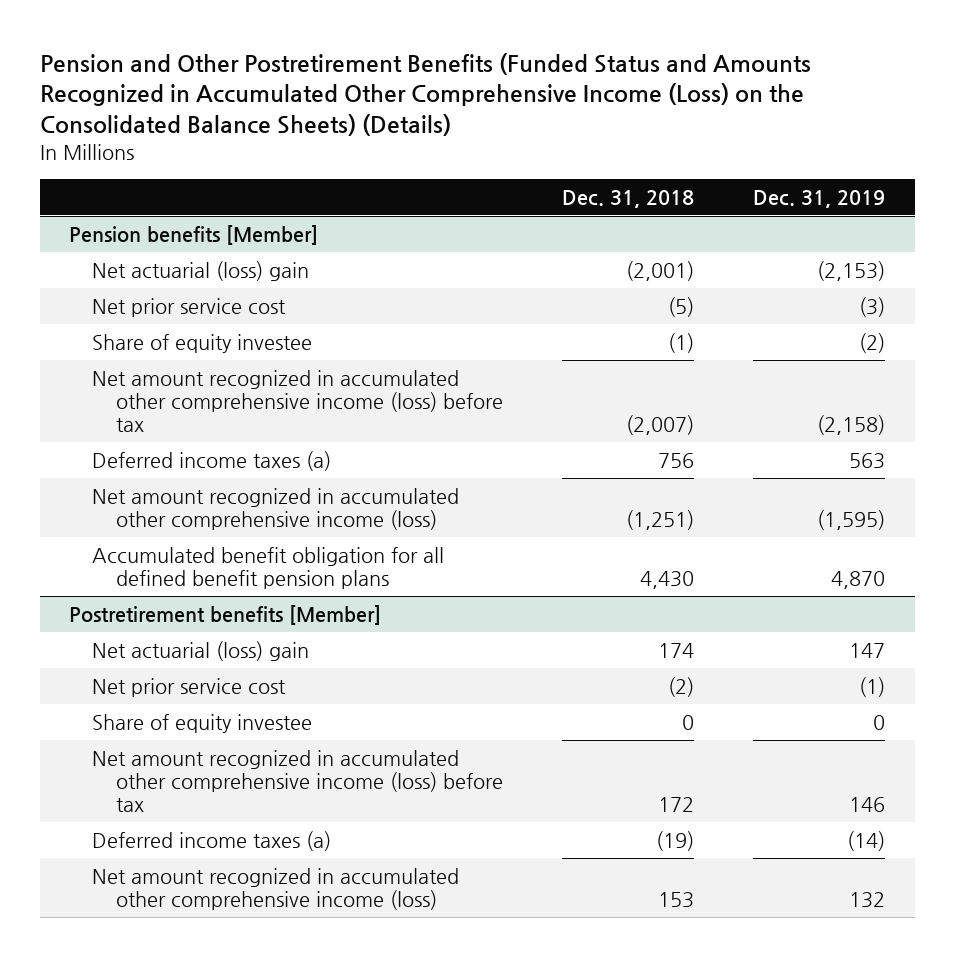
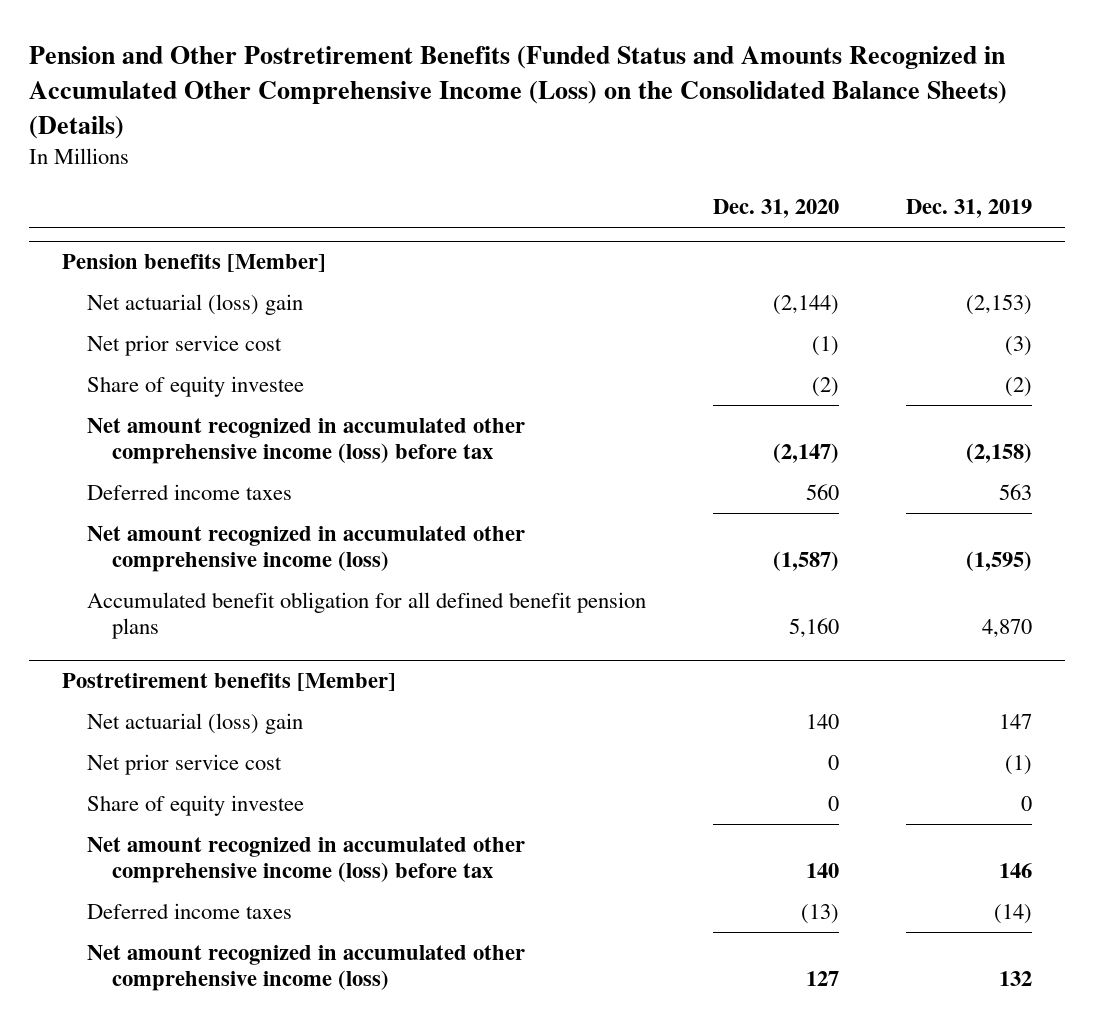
- | Dec. 31, 2018 | Dec. 31, 2019
+ | Dec. 31, 2020 | Dec. 31, 2019
@ Pension benefits [Member]
- Deferred income taxes (a) | 756 | 563
+ Deferred income taxes | 560 | 563
@ Postretirement benefits [Member]
- Deferred income taxes (a) | (19) | (14)
+ Deferred income taxes | (13) | (14)

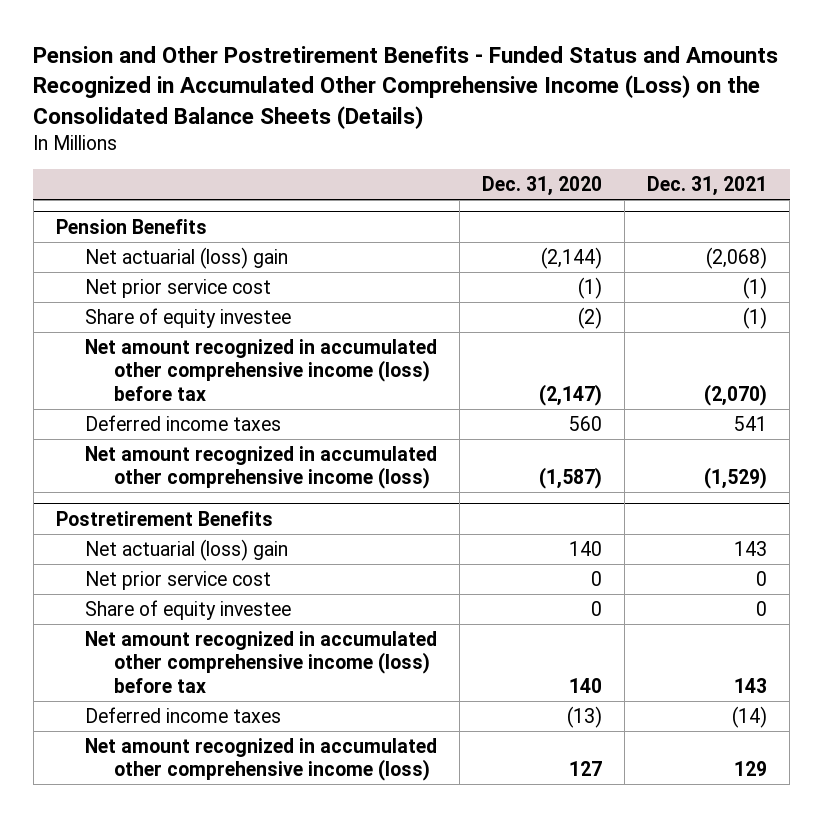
- Pension and Other Postretirement Benefits (Funded Status and Amounts Recognized in Accumulated Other Comprehensive Income (Loss) on the Consolidated Balance Sheets) (Details)
+ Pension and Other Postretirement Benefits - Funded Status and Amounts Recognized in Accumulated Other Comprehensive Income (Loss) on the Consolidated Balance Sheets (Details)
- | Dec. 31, 2020 | Dec. 31, 2019
+ | Dec. 31, 2020 | Dec. 31, 2021
- Pension benefits [Member]
+ Pension Benefits
- Accumulated benefit obligation for all defined benefit pension plans | 5,160 | 4,870
- Postretirement benefits [Member]
+ Postretirement Benefits

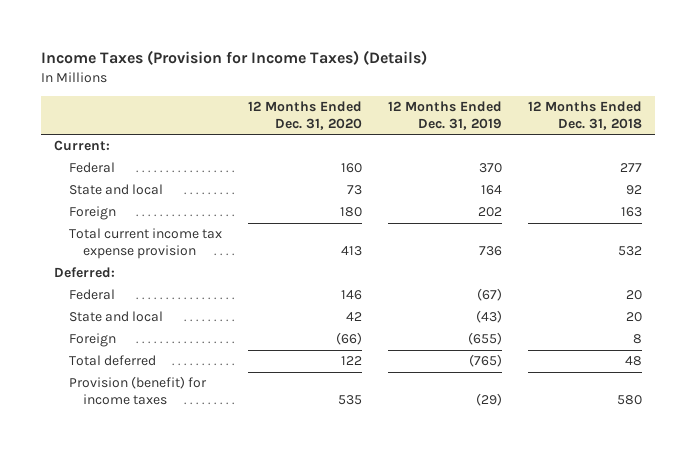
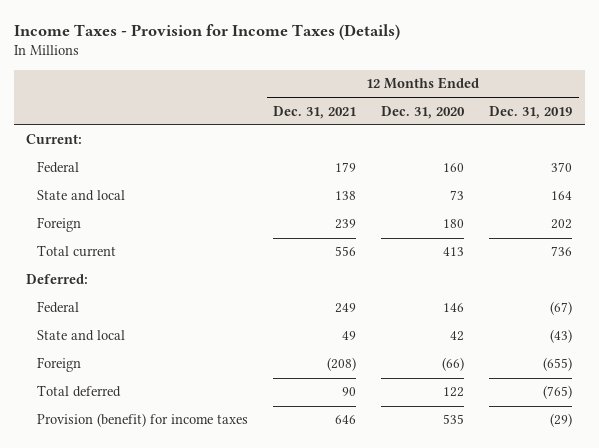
- Income Taxes (Provision for Income Taxes) (Details)
+ Income Taxes - Provision for Income Taxes (Details)
- | 12 Months Ended Dec. 31, 2020 | 12 Months Ended Dec. 31, 2019 | 12 Months Ended Dec. 31, 2018
+ | 12 Months Ended Dec. 31, 2021 | 12 Months Ended Dec. 31, 2020 | 12 Months Ended Dec. 31, 2019
- Total current income tax expense provision | 413 | 736 | 532
+ Total current | 556 | 413 | 736

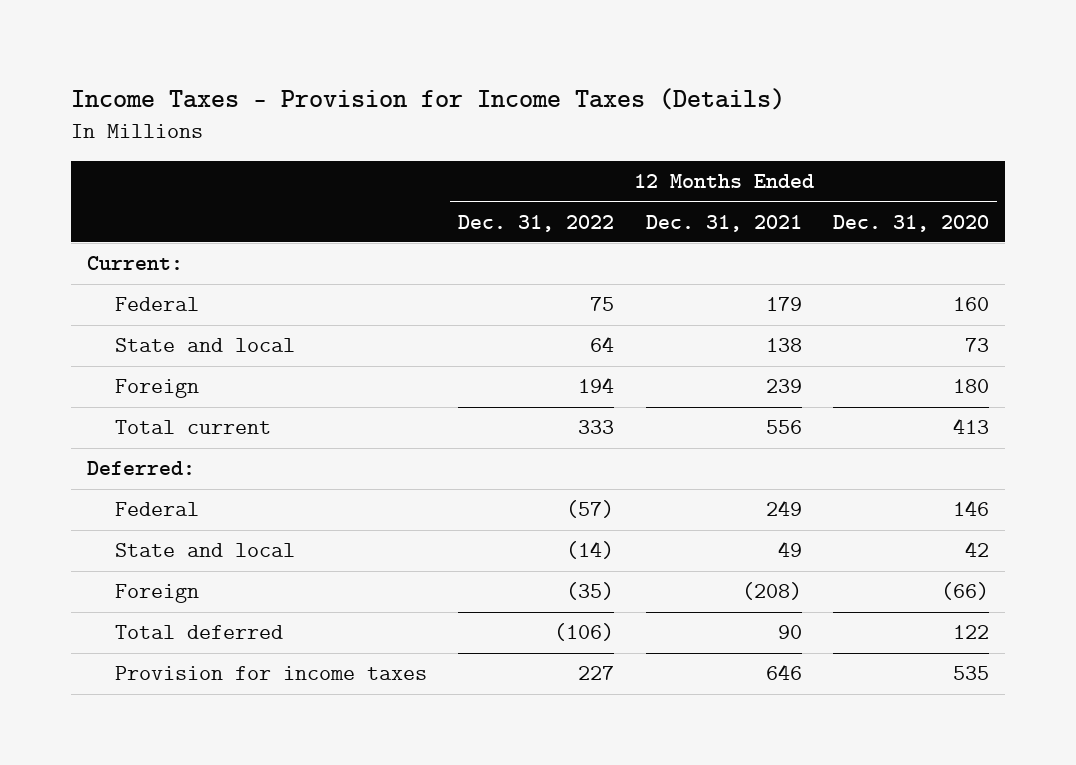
- | 12 Months Ended Dec. 31, 2021 | 12 Months Ended Dec. 31, 2020 | 12 Months Ended Dec. 31, 2019
+ | 12 Months Ended Dec. 31, 2022 | 12 Months Ended Dec. 31, 2021 | 12 Months Ended Dec. 31, 2020
- Provision (benefit) for income taxes | 646 | 535 | (29)
+ Provision for income taxes | 227 | 646 | 535

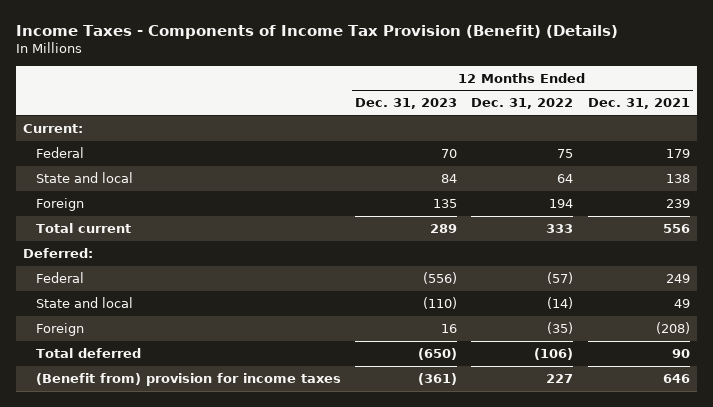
- Income Taxes - Provision for Income Taxes (Details)
+ Income Taxes - Components of Income Tax Provision (Benefit) (Details)
- | 12 Months Ended Dec. 31, 2022 | 12 Months Ended Dec. 31, 2021 | 12 Months Ended Dec. 31, 2020
+ | 12 Months Ended Dec. 31, 2023 | 12 Months Ended Dec. 31, 2022 | 12 Months Ended Dec. 31, 2021
- Provision for income taxes | 227 | 646 | 535
+ (Benefit from) provision for income taxes | (361) | 227 | 646

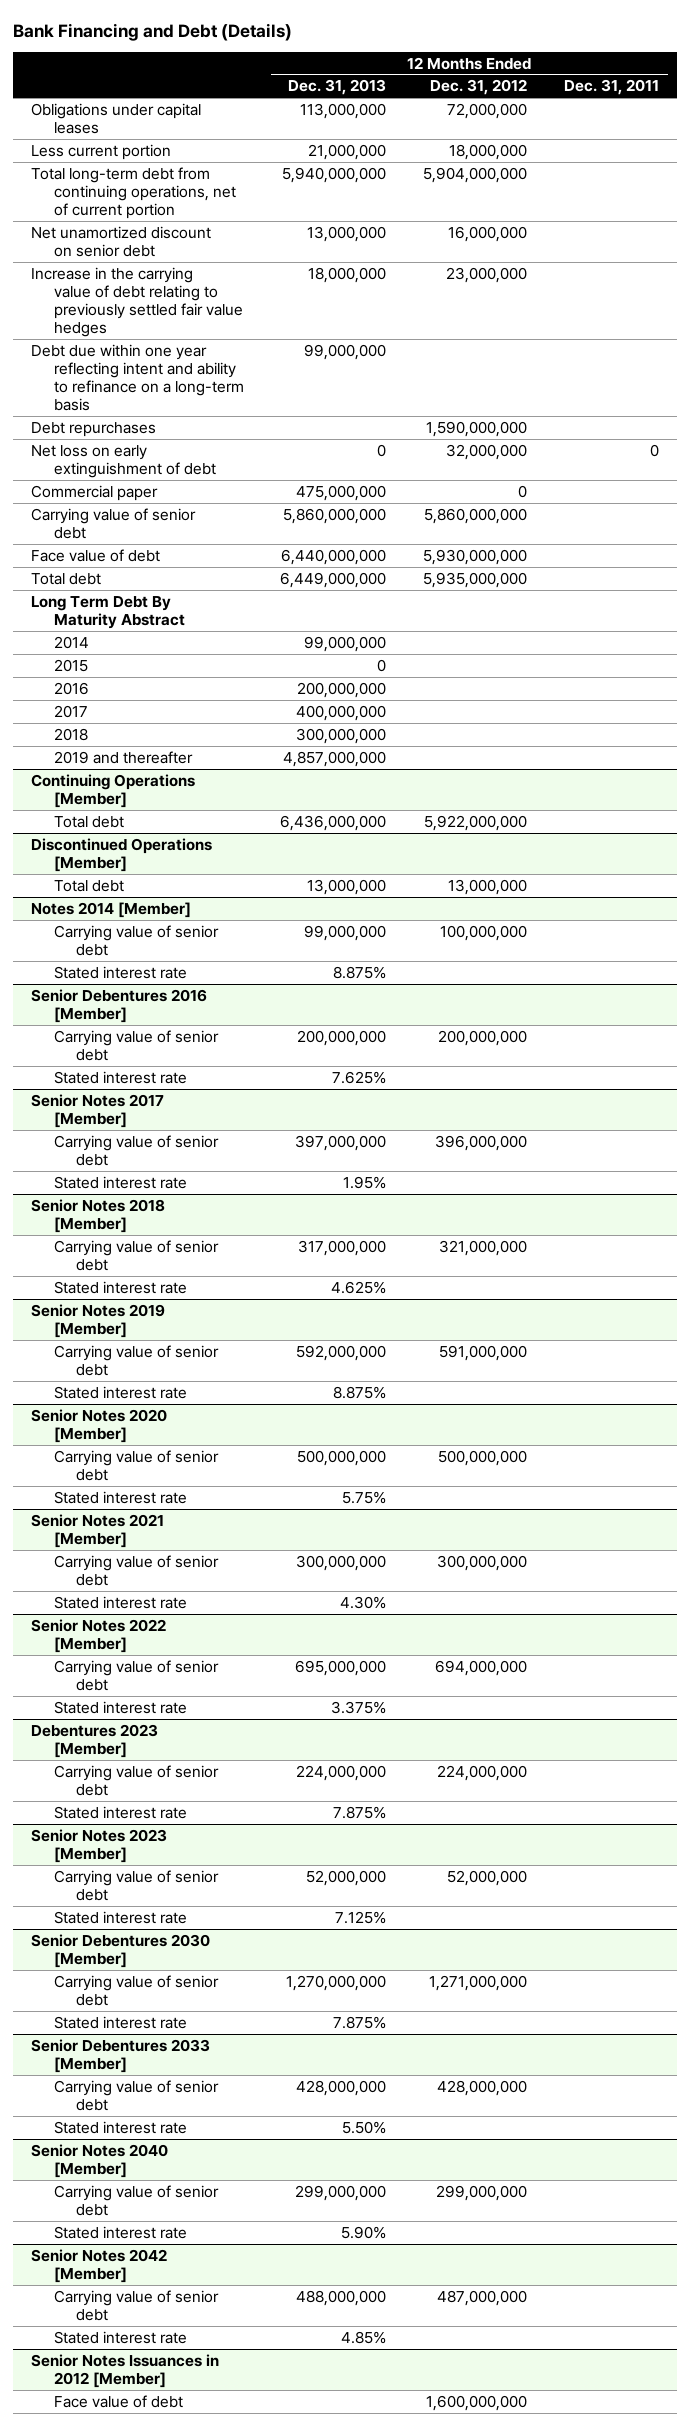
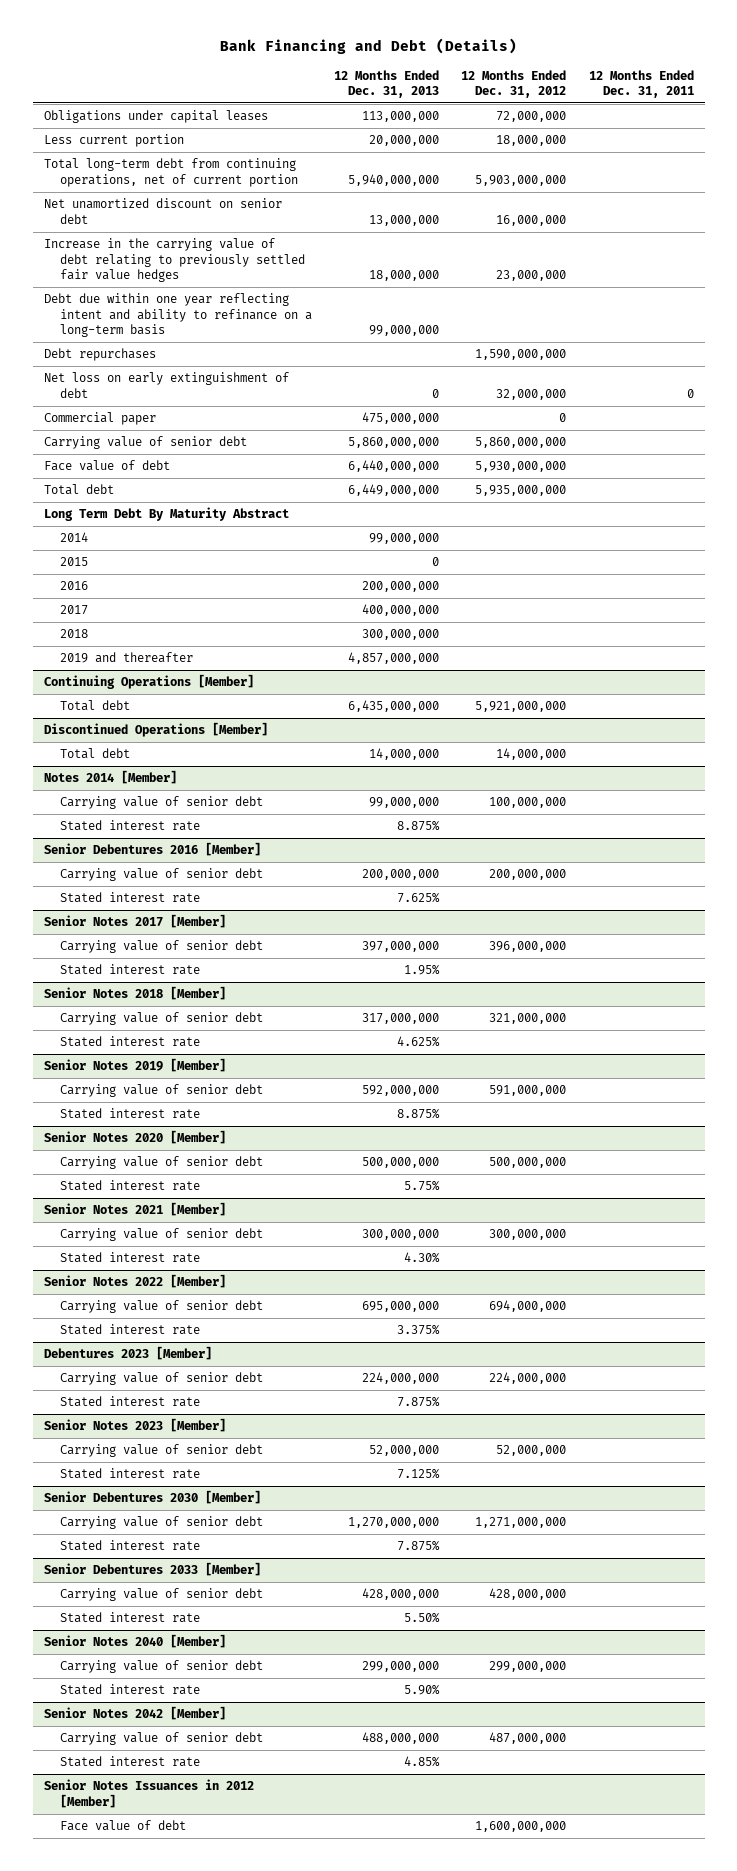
- Less current portion | 21,000,000 | 18,000,000 |
- Total long-term debt from continuing operations, net of current portion | 5,940,000,000 | 5,904,000,000 |
+ Less current portion | 20,000,000 | 18,000,000 |
+ Total long-term debt from continuing operations, net of current portion | 5,940,000,000 | 5,903,000,000 |
@ Continuing Operations [Member]
- Total debt | 6,436,000,000 | 5,922,000,000 |
+ Total debt | 6,435,000,000 | 5,921,000,000 |
@ Discontinued Operations [Member]
- Total debt | 13,000,000 | 13,000,000 |
+ Total debt | 14,000,000 | 14,000,000 |

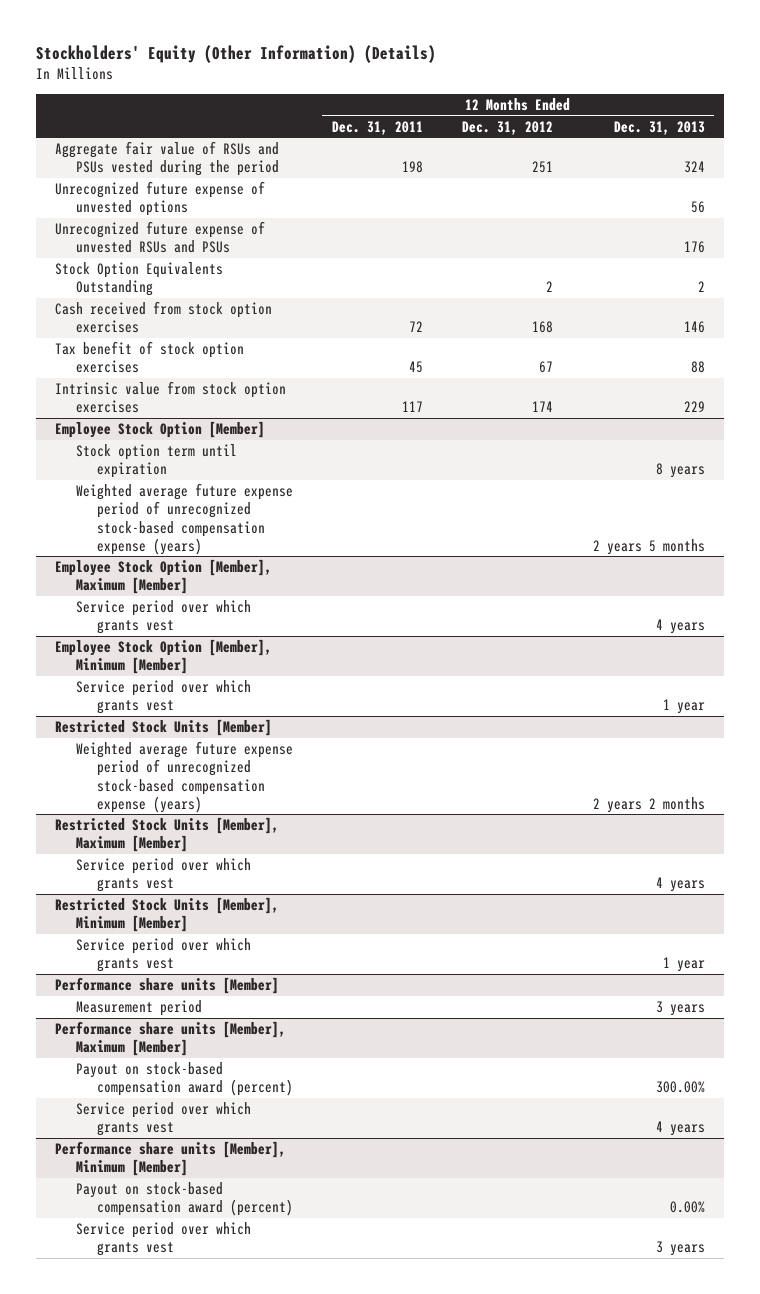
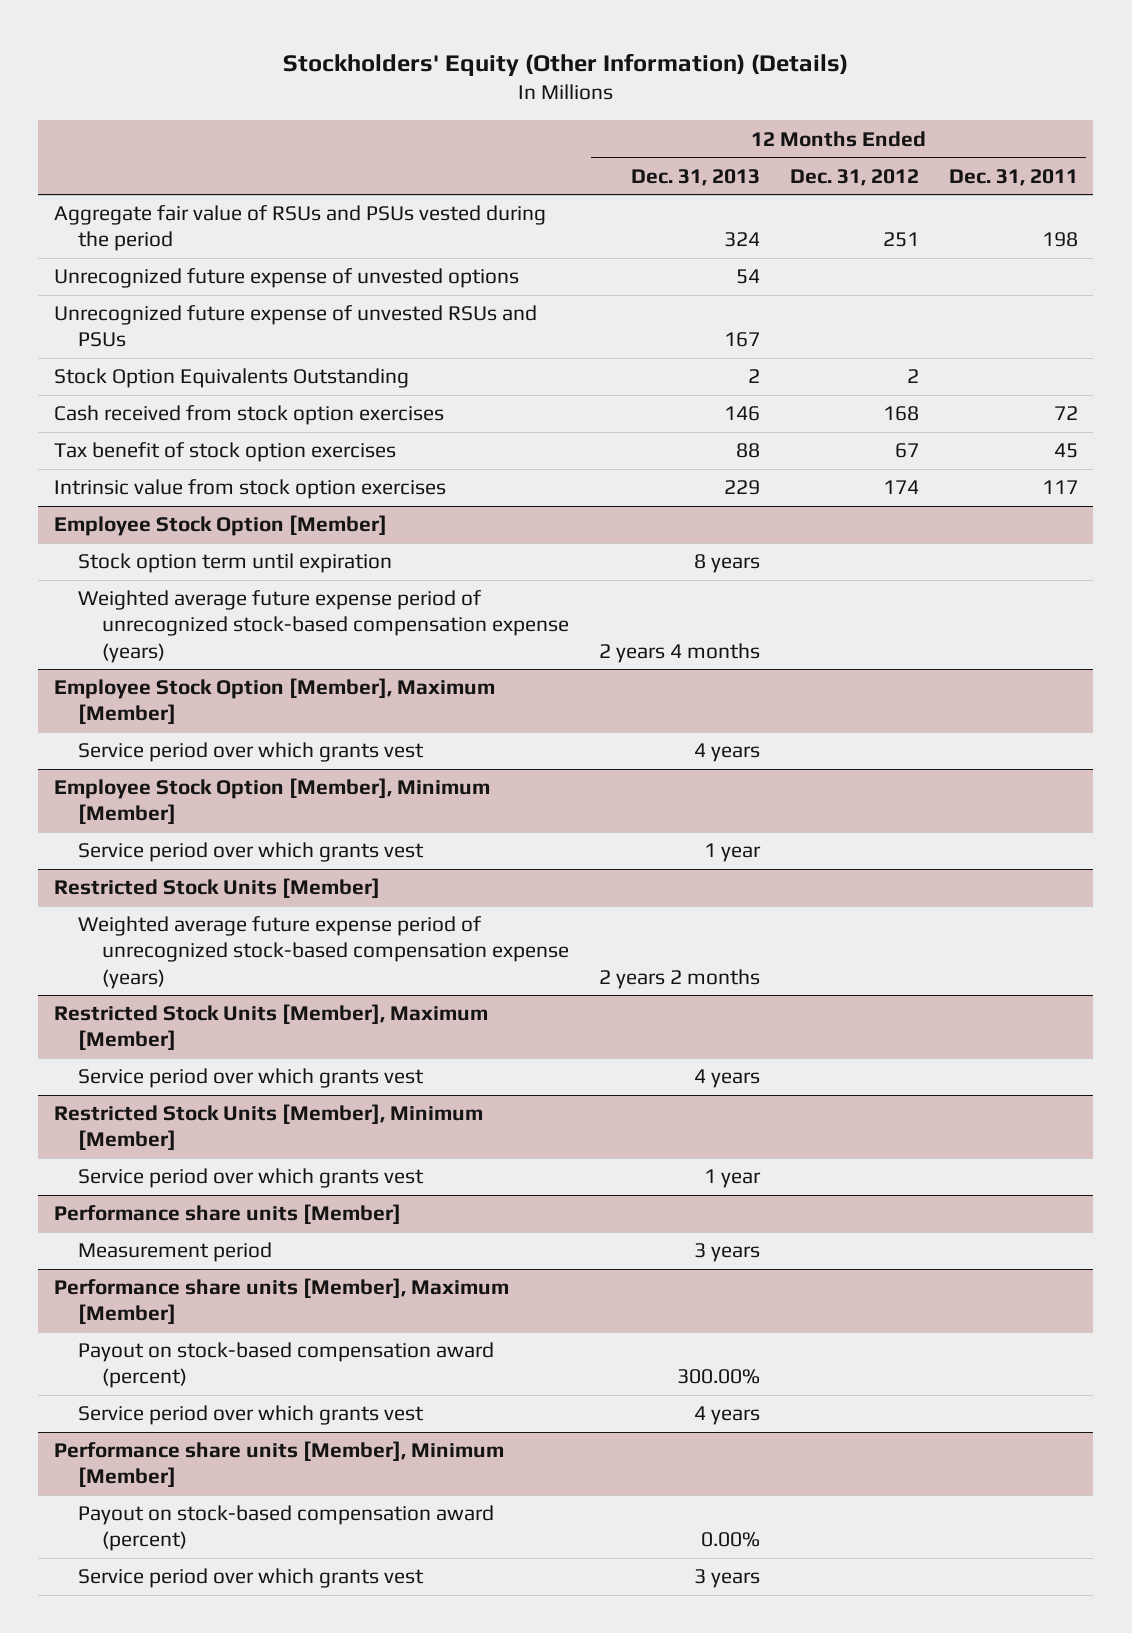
- | 12 Months Ended Dec. 31, 2011 | 12 Months Ended Dec. 31, 2012 | 12 Months Ended Dec. 31, 2013
+ | 12 Months Ended Dec. 31, 2013 | 12 Months Ended Dec. 31, 2012 | 12 Months Ended Dec. 31, 2011
- Unrecognized future expense of unvested options | | | 56
- Unrecognized future expense of unvested RSUs and PSUs | | | 176
+ Unrecognized future expense of unvested options | 54 | |
+ Unrecognized future expense of unvested RSUs and PSUs | 167 | |
@ Employee Stock Option [Member]
- Weighted average future expense period of unrecognized stock-based compensation expense (years) | | | 2 years 5 months
+ Weighted average future expense period of unrecognized stock-based compensation expense (years) | 2 years 4 months | |

